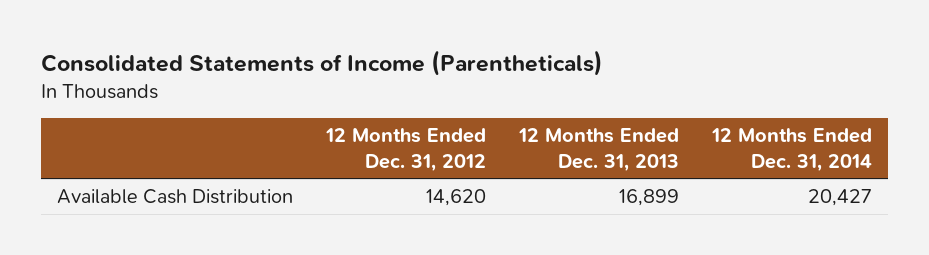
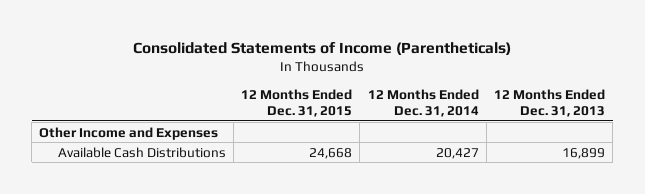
- | 12 Months Ended Dec. 31, 2012 | 12 Months Ended Dec. 31, 2013 | 12 Months Ended Dec. 31, 2014
+ | 12 Months Ended Dec. 31, 2015 | 12 Months Ended Dec. 31, 2014 | 12 Months Ended Dec. 31, 2013
- Available Cash Distribution | 14,620 | 16,899 | 20,427
+ Other Income and Expenses
+ Available Cash Distributions | 24,668 | 20,427 | 16,899

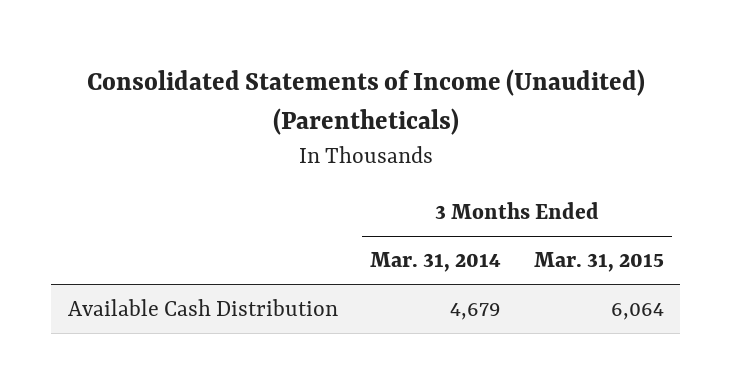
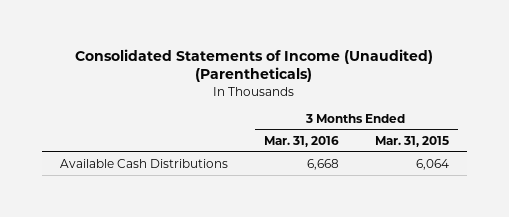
- | 3 Months Ended Mar. 31, 2014 | 3 Months Ended Mar. 31, 2015
+ | 3 Months Ended Mar. 31, 2016 | 3 Months Ended Mar. 31, 2015
- Available Cash Distribution | 4,679 | 6,064
+ Available Cash Distributions | 6,668 | 6,064

